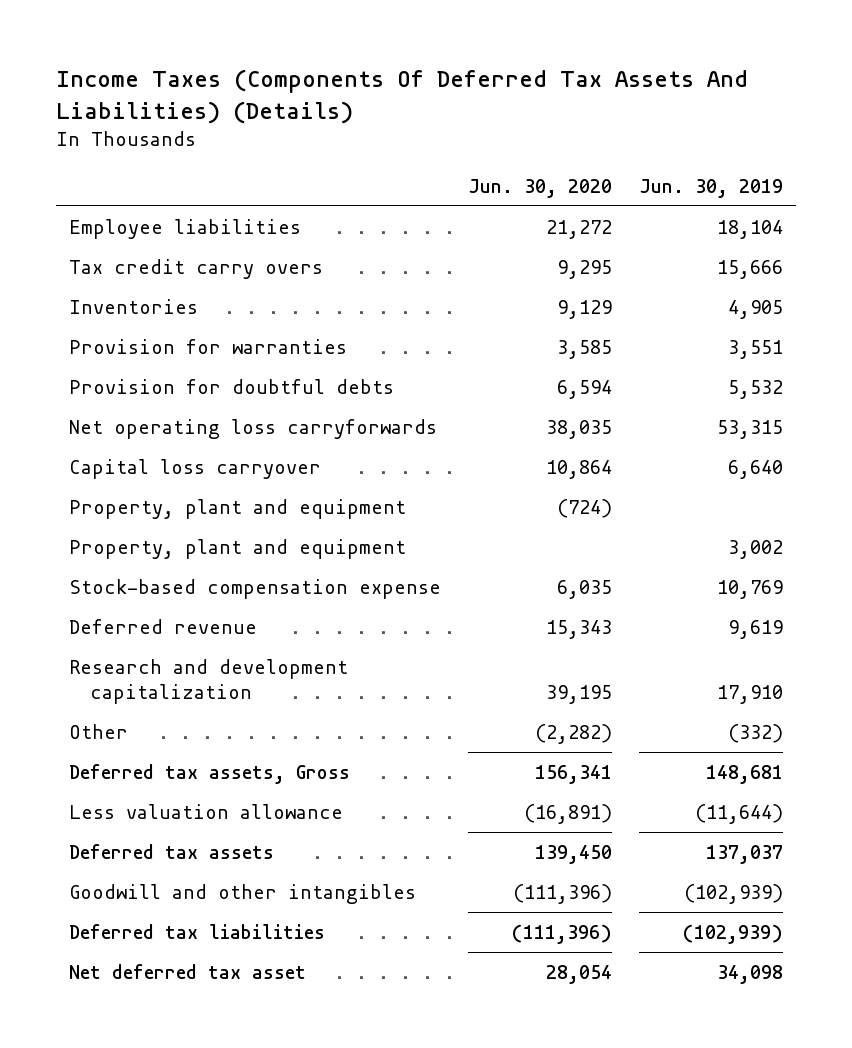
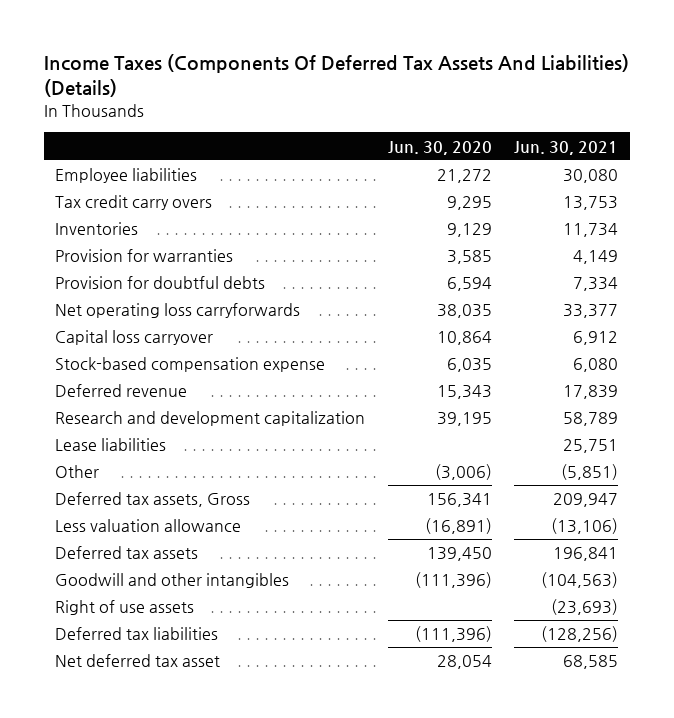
- | Jun. 30, 2020 | Jun. 30, 2019
+ | Jun. 30, 2020 | Jun. 30, 2021
- Property, plant and equipment | (724) |
- Property, plant and equipment | | 3,002
- Other | (2,282) | (332)
+ Lease liabilities | | 25,751
+ Other | (3,006) | (5,851)
+ Right of use assets | | (23,693)

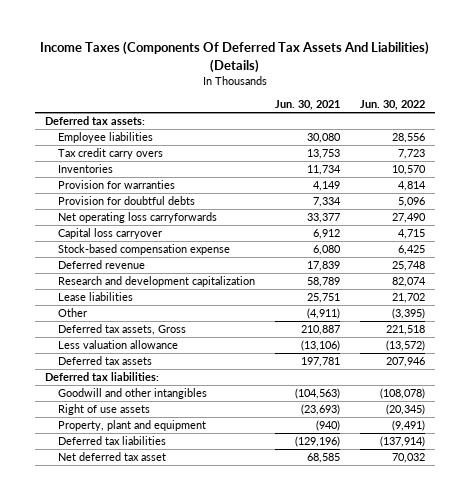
- | Jun. 30, 2020 | Jun. 30, 2021
+ | Jun. 30, 2021 | Jun. 30, 2022
+ Deferred tax assets:
- Other | (3,006) | (5,851)
- Deferred tax assets, Gross | 156,341 | 209,947
+ Other | (4,911) | (3,395)
+ Deferred tax assets, Gross | 210,887 | 221,518
- Deferred tax assets | 139,450 | 196,841
+ Deferred tax assets | 197,781 | 207,946
+ Deferred tax liabilities:
- Deferred tax liabilities | (111,396) | (128,256)
+ Property, plant and equipment | (940) | (9,491)
+ Deferred tax liabilities | (129,196) | (137,914)

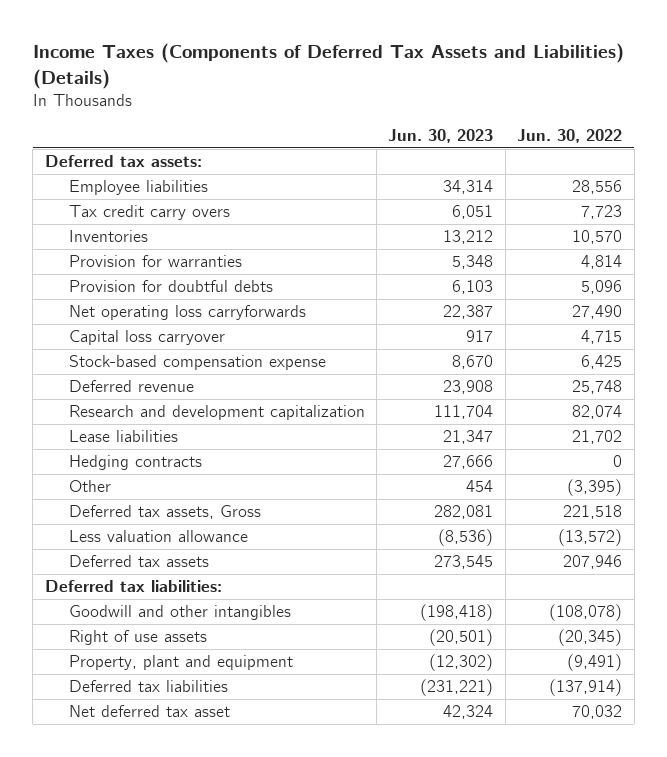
- Income Taxes (Components Of Deferred Tax Assets And Liabilities) (Details)
+ Income Taxes (Components of Deferred Tax Assets and Liabilities) (Details)
- | Jun. 30, 2021 | Jun. 30, 2022
+ | Jun. 30, 2023 | Jun. 30, 2022
+ Hedging contracts | 27,666 | 0

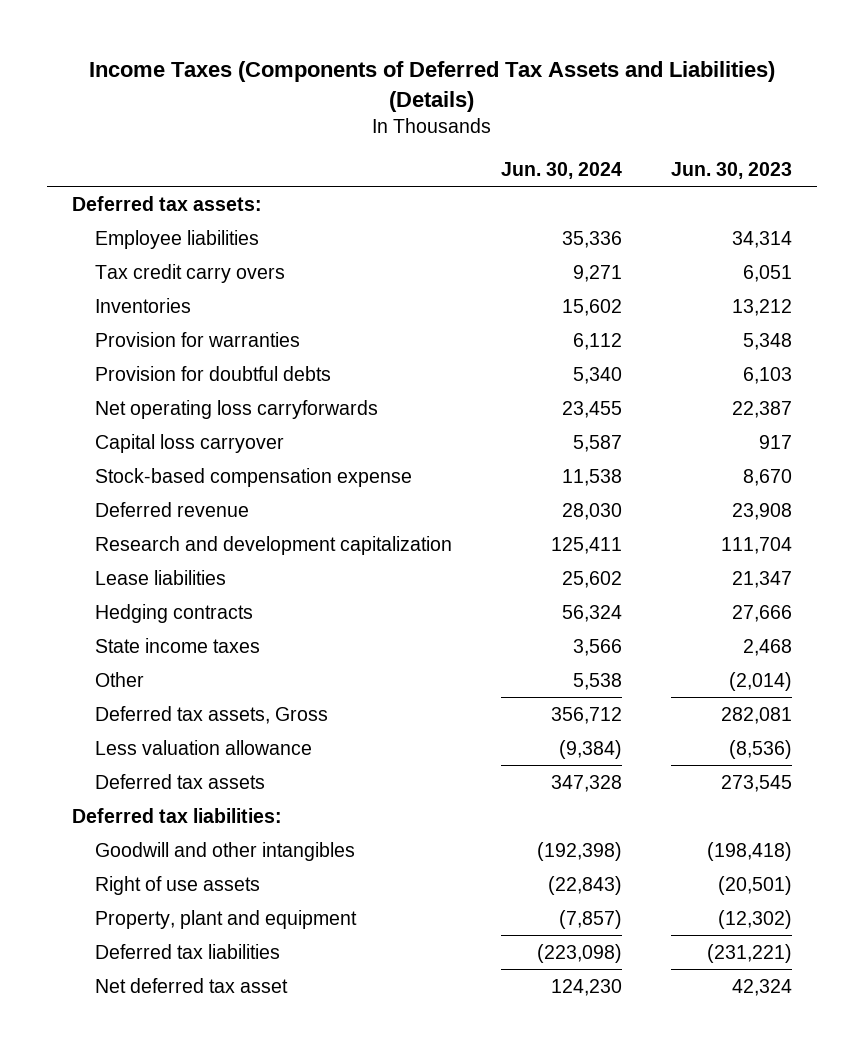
- | Jun. 30, 2023 | Jun. 30, 2022
+ | Jun. 30, 2024 | Jun. 30, 2023
- Other | 454 | (3,395)
+ State income taxes | 3,566 | 2,468
+ Other | 5,538 | (2,014)

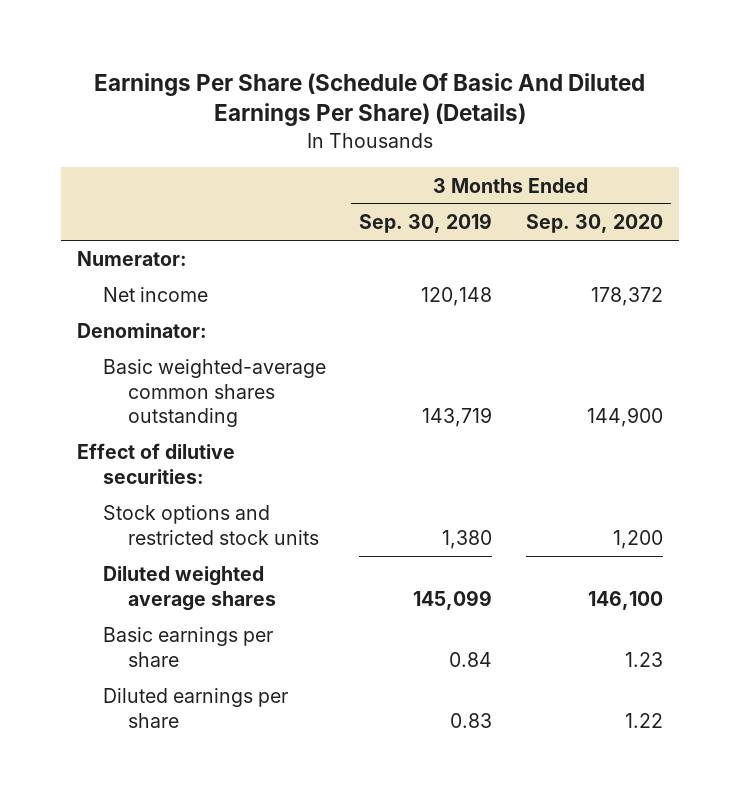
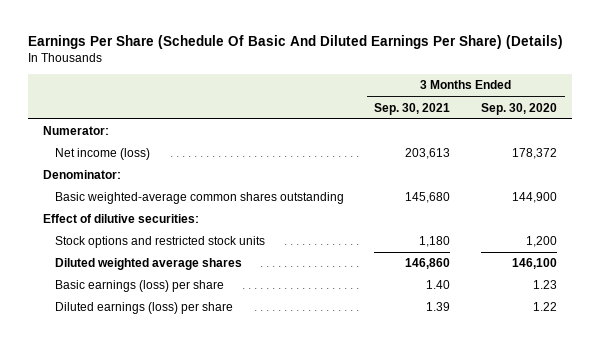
- | 3 Months Ended Sep. 30, 2019 | 3 Months Ended Sep. 30, 2020
+ | 3 Months Ended Sep. 30, 2021 | 3 Months Ended Sep. 30, 2020
- Net income | 120,148 | 178,372
+ Net income (loss) | 203,613 | 178,372
- Basic earnings per share | 0.84 | 1.23
- Diluted earnings per share | 0.83 | 1.22
+ Basic earnings (loss) per share | 1.40 | 1.23
+ Diluted earnings (loss) per share | 1.39 | 1.22

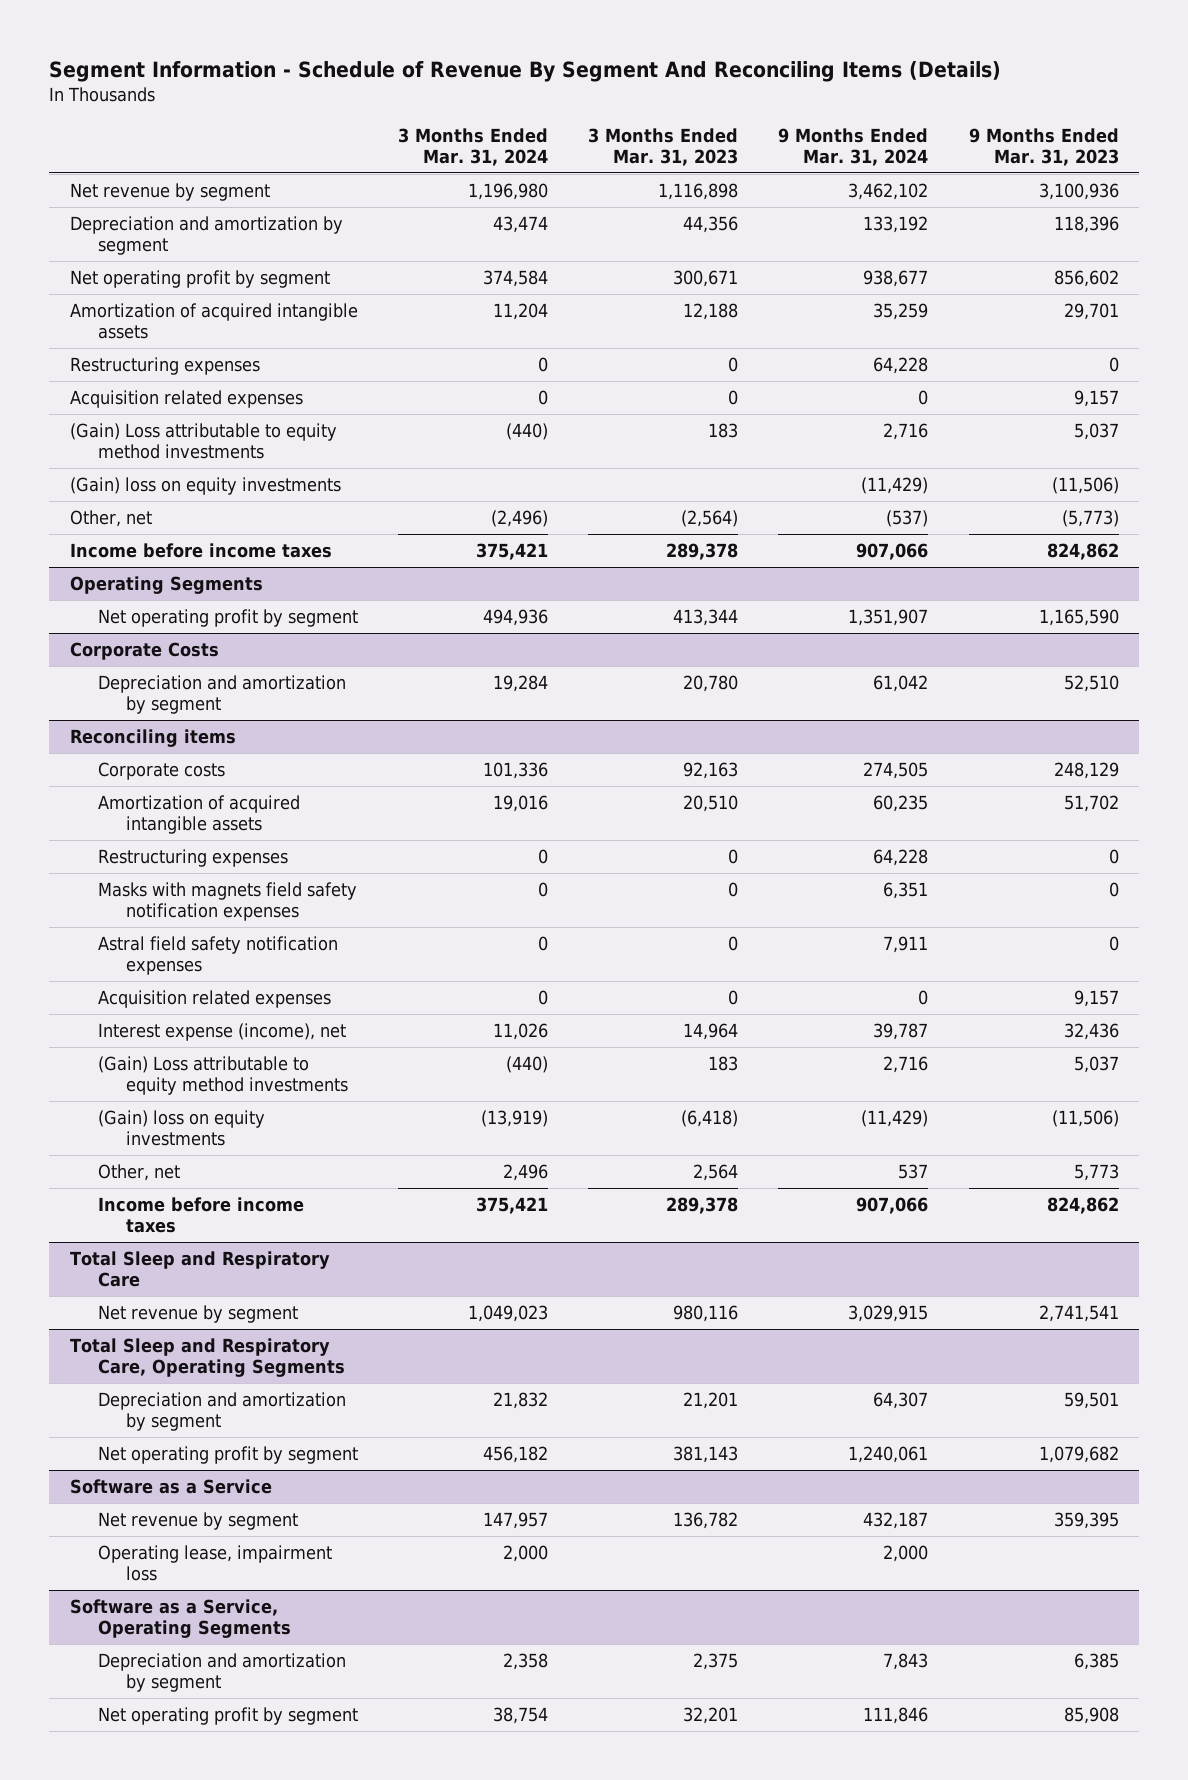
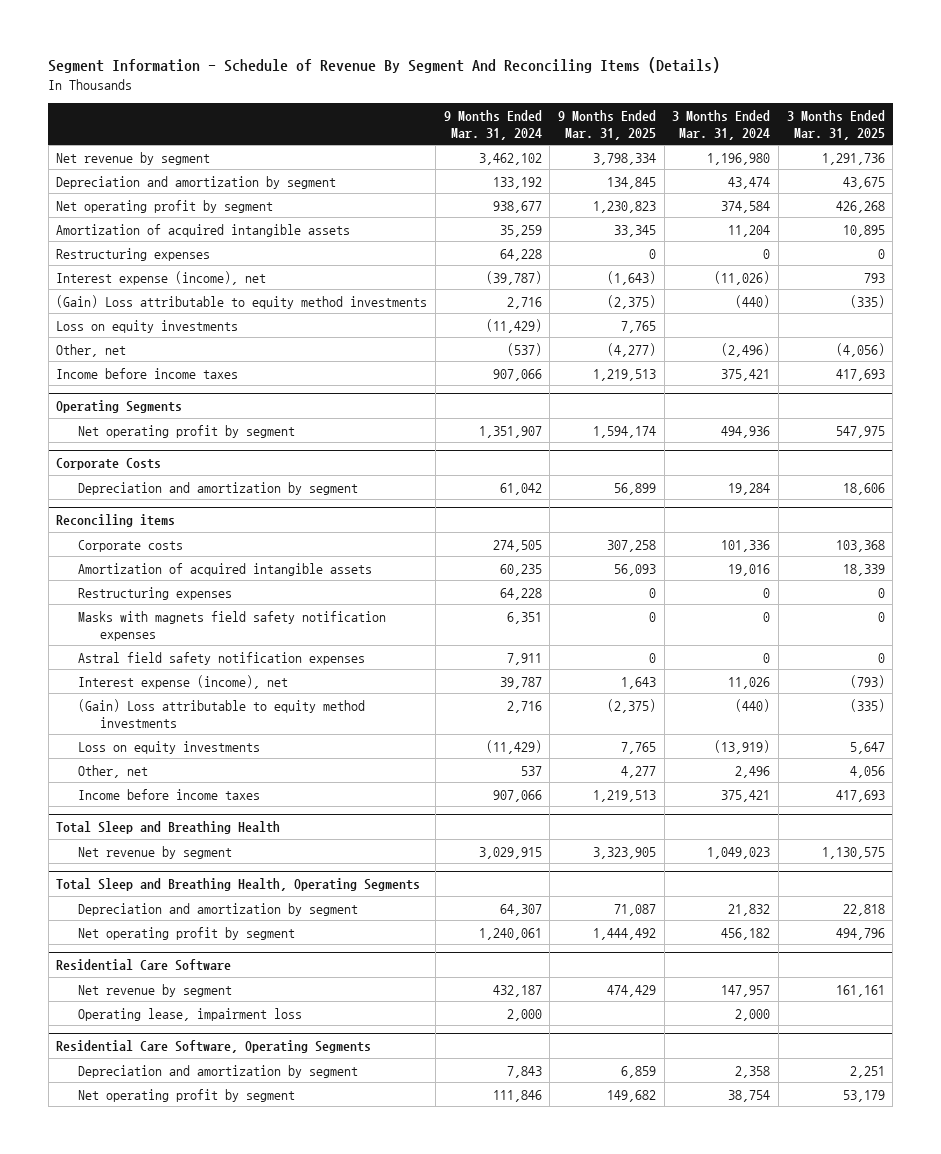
- | 3 Months Ended Mar. 31, 2024 | 3 Months Ended Mar. 31, 2023 | 9 Months Ended Mar. 31, 2024 | 9 Months Ended Mar. 31, 2023
+ | 9 Months Ended Mar. 31, 2024 | 9 Months Ended Mar. 31, 2025 | 3 Months Ended Mar. 31, 2024 | 3 Months Ended Mar. 31, 2025
- Acquisition related expenses | 0 | 0 | 0 | 9,157
+ Interest expense (income), net | (39,787) | (1,643) | (11,026) | 793
- (Gain) loss on equity investments | | | (11,429) | (11,506)
+ Loss on equity investments | (11,429) | 7,765 | |
@ Reconciling items
- Acquisition related expenses | 0 | 0 | 0 | 9,157
- (Gain) loss on equity investments | (13,919) | (6,418) | (11,429) | (11,506)
+ Loss on equity investments | (11,429) | 7,765 | (13,919) | 5,647
- Total Sleep and Respiratory Care
+ Total Sleep and Breathing Health
- Total Sleep and Respiratory Care, Operating Segments
+ Total Sleep and Breathing Health, Operating Segments
- Software as a Service
+ Residential Care Software
- Software as a Service, Operating Segments
+ Residential Care Software, Operating Segments

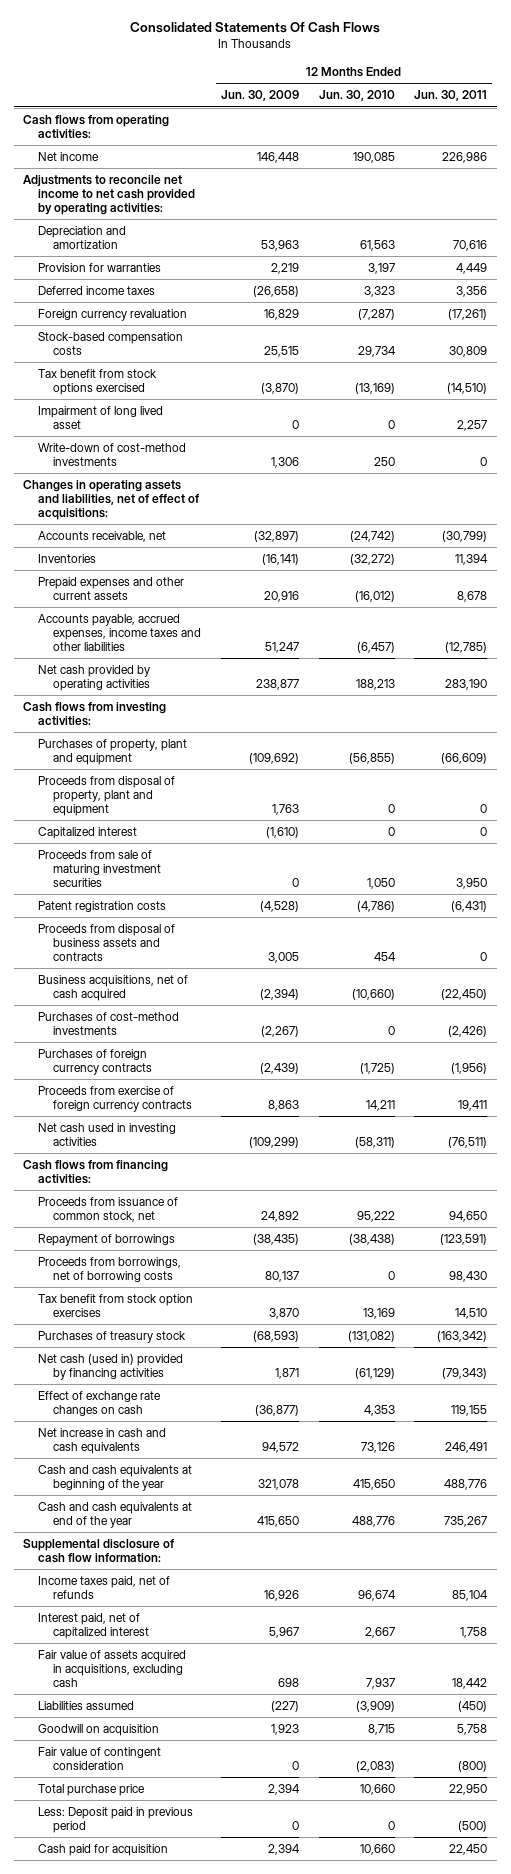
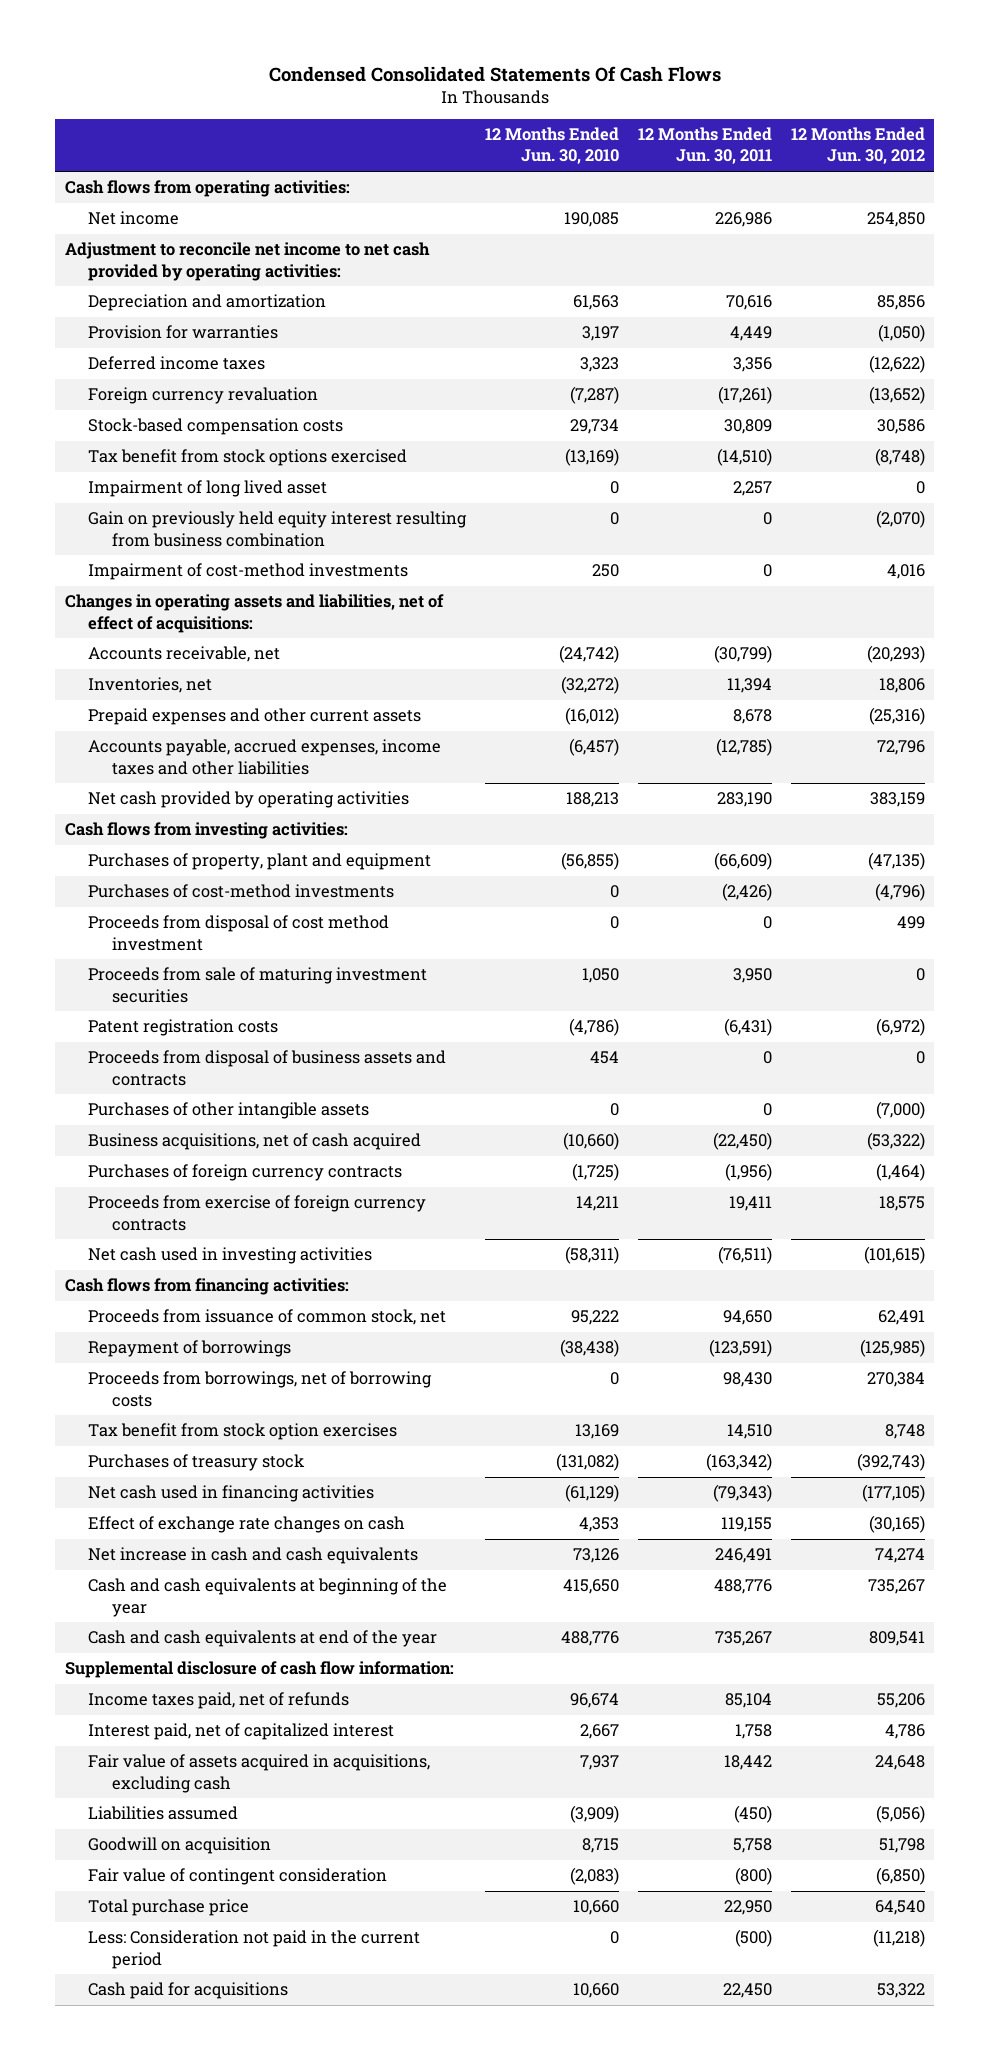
- Consolidated Statements Of Cash Flows
+ Condensed Consolidated Statements Of Cash Flows
- | 12 Months Ended Jun. 30, 2009 | 12 Months Ended Jun. 30, 2010 | 12 Months Ended Jun. 30, 2011
+ | 12 Months Ended Jun. 30, 2010 | 12 Months Ended Jun. 30, 2011 | 12 Months Ended Jun. 30, 2012
- Adjustments to reconcile net income to net cash provided by operating activities:
+ Adjustment to reconcile net income to net cash provided by operating activities:
- Write-down of cost-method investments | 1,306 | 250 | 0
+ Gain on previously held equity interest resulting from business combination | 0 | 0 | (2,070)
+ Impairment of cost-method investments | 250 | 0 | 4,016
- Inventories | (16,141) | (32,272) | 11,394
+ Inventories, net | (32,272) | 11,394 | 18,806
- Proceeds from disposal of property, plant and equipment | 1,763 | 0 | 0
- Capitalized interest | (1,610) | 0 | 0
moved up: Purchases of cost-method investments | 0 | (2,426) | (4,796)
+ Proceeds from disposal of cost method investment | 0 | 0 | 499
+ Purchases of other intangible assets | 0 | 0 | (7,000)
- Net cash (used in) provided by financing activities | 1,871 | (61,129) | (79,343)
+ Net cash used in financing activities | (61,129) | (79,343) | (177,105)
- Less: Deposit paid in previous period | 0 | 0 | (500)
- Cash paid for acquisition | 2,394 | 10,660 | 22,450
+ Less: Consideration not paid in the current period | 0 | (500) | (11,218)
+ Cash paid for acquisitions | 10,660 | 22,450 | 53,322

